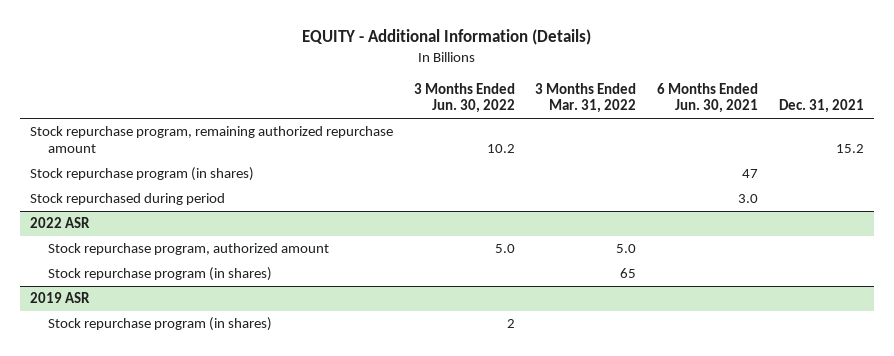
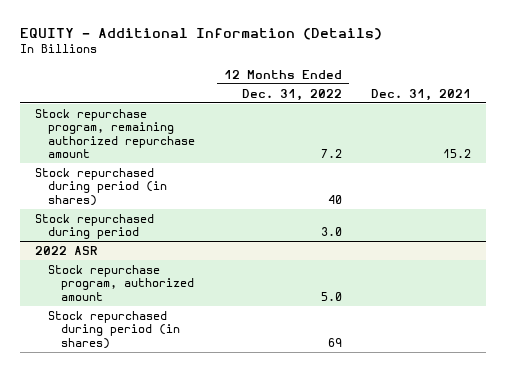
- | 3 Months Ended Jun. 30, 2022 | 3 Months Ended Mar. 31, 2022 | 6 Months Ended Jun. 30, 2021 | Dec. 31, 2021
+ | 12 Months Ended Dec. 31, 2022 | Dec. 31, 2021
- Stock repurchase program (in shares) | | | 47 |
+ Stock repurchased during period (in shares) | 40 |
@ 2022 ASR
- Stock repurchase program (in shares) | | 65 | |
- 2019 ASR
- Stock repurchase program (in shares) | 2 | | |
@ 2022 ASR
+ Stock repurchased during period (in shares) | 69 |

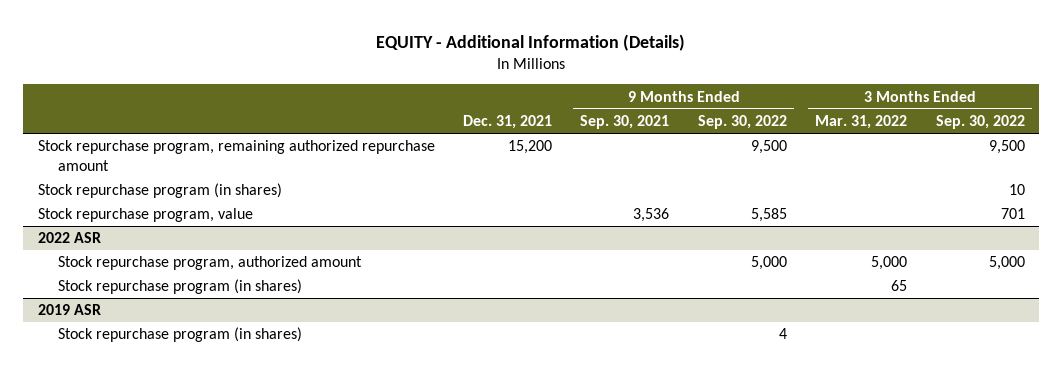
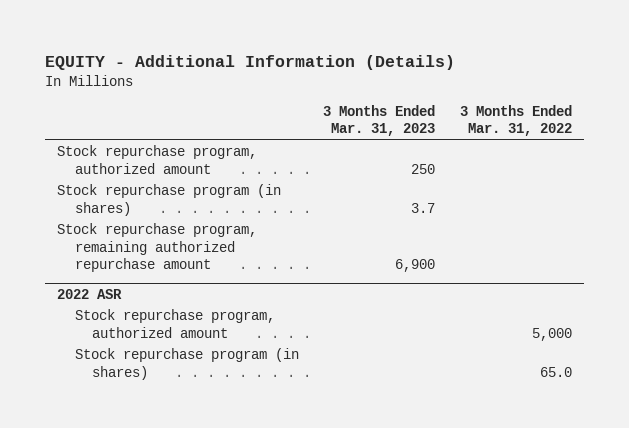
- | Dec. 31, 2021 | 9 Months Ended Sep. 30, 2021 | 9 Months Ended Sep. 30, 2022 | 3 Months Ended Mar. 31, 2022 | 3 Months Ended Sep. 30, 2022
+ | 3 Months Ended Mar. 31, 2023 | 3 Months Ended Mar. 31, 2022
+ Stock repurchase program, authorized amount | 250 |
- Stock repurchase program, value | | 3,536 | 5,585 | | 701
moved down: Stock repurchase program, remaining authorized repurchase amount | 6,900 |
@ 2022 ASR
- Stock repurchase program (in shares) | | | | 65 |
- 2019 ASR
- Stock repurchase program (in shares) | | | 4 | |
@ 2022 ASR
+ Stock repurchase program (in shares) | | 65.0

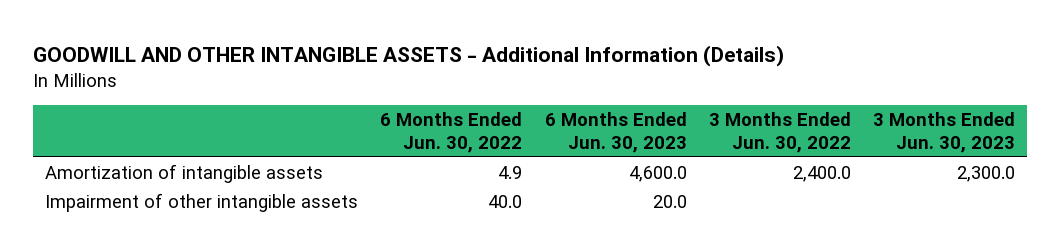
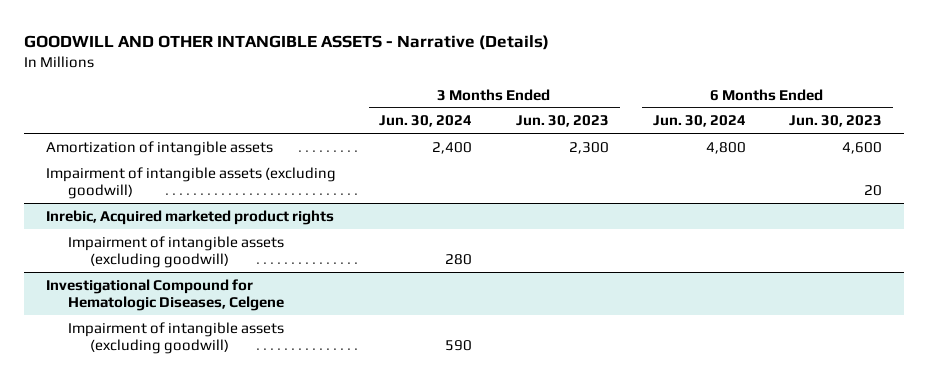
- GOODWILL AND OTHER INTANGIBLE ASSETS - Additional Information (Details)
+ GOODWILL AND OTHER INTANGIBLE ASSETS - Narrative (Details)
- | 6 Months Ended Jun. 30, 2022 | 6 Months Ended Jun. 30, 2023 | 3 Months Ended Jun. 30, 2022 | 3 Months Ended Jun. 30, 2023
+ | 3 Months Ended Jun. 30, 2024 | 3 Months Ended Jun. 30, 2023 | 6 Months Ended Jun. 30, 2024 | 6 Months Ended Jun. 30, 2023
- Amortization of intangible assets | 4.9 | 4,600.0 | 2,400.0 | 2,300.0
- Impairment of other intangible assets | 40.0 | 20.0 | |
+ Amortization of intangible assets | 2,400 | 2,300 | 4,800 | 4,600
+ Impairment of intangible assets (excluding goodwill) | | | | 20
+ Inrebic, Acquired marketed product rights
+ Impairment of intangible assets (excluding goodwill) | 280 | | |
+ Investigational Compound for Hematologic Diseases, Celgene
+ Impairment of intangible assets (excluding goodwill) | 590 | | |

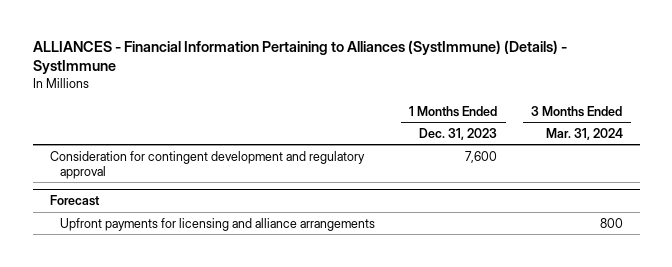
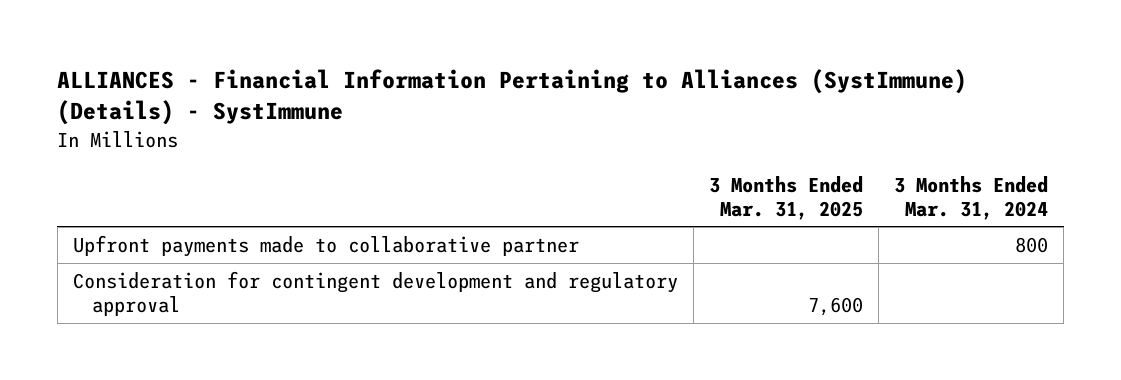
- | 1 Months Ended Dec. 31, 2023 | 3 Months Ended Mar. 31, 2024
+ | 3 Months Ended Mar. 31, 2025 | 3 Months Ended Mar. 31, 2024
+ Upfront payments made to collaborative partner | | 800
- Forecast
- Upfront payments for licensing and alliance arrangements | | 800

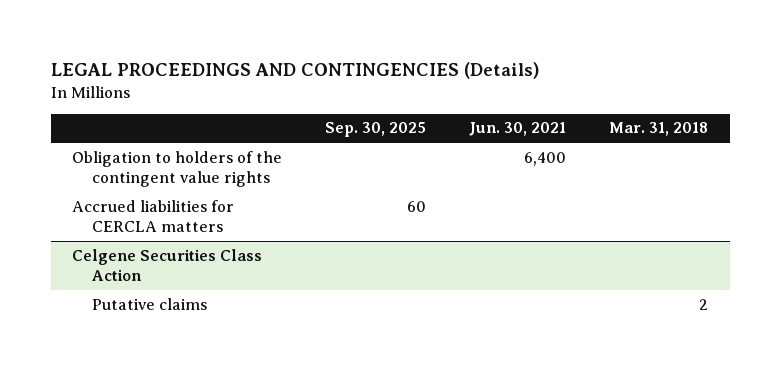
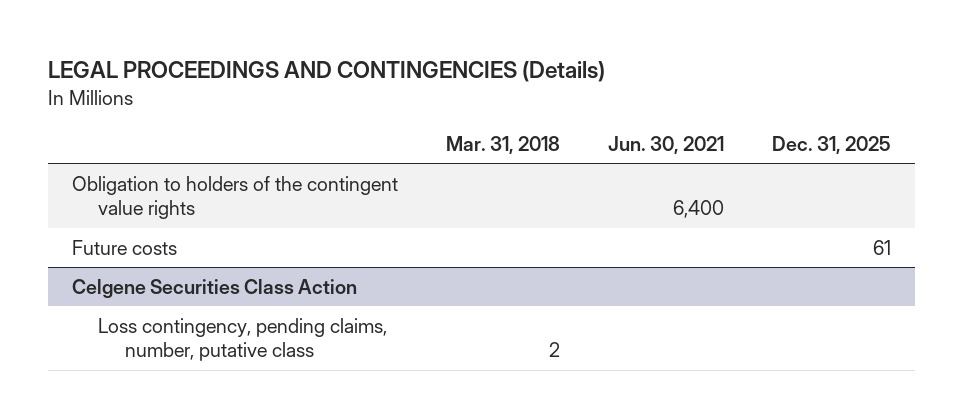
- | Sep. 30, 2025 | Jun. 30, 2021 | Mar. 31, 2018
+ | Mar. 31, 2018 | Jun. 30, 2021 | Dec. 31, 2025
- Accrued liabilities for CERCLA matters | 60 | |
+ Future costs | | | 61
@ Celgene Securities Class Action
- Putative claims | | | 2
+ Loss contingency, pending claims, number, putative class | 2 | |

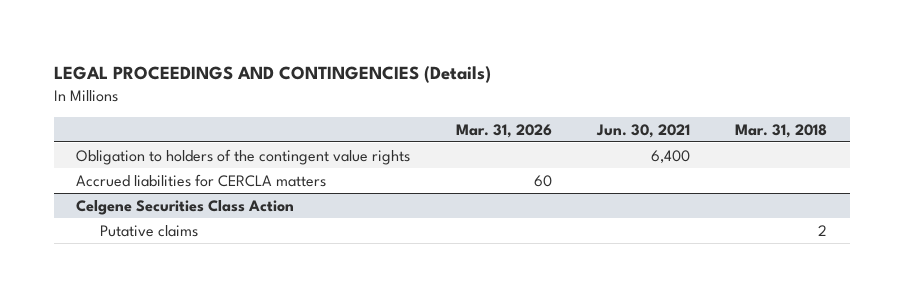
- | Mar. 31, 2018 | Jun. 30, 2021 | Dec. 31, 2025
+ | Mar. 31, 2026 | Jun. 30, 2021 | Mar. 31, 2018
- Future costs | | | 61
+ Accrued liabilities for CERCLA matters | 60 | |
@ Celgene Securities Class Action
- Loss contingency, pending claims, number, putative class | 2 | |
+ Putative claims | | | 2

